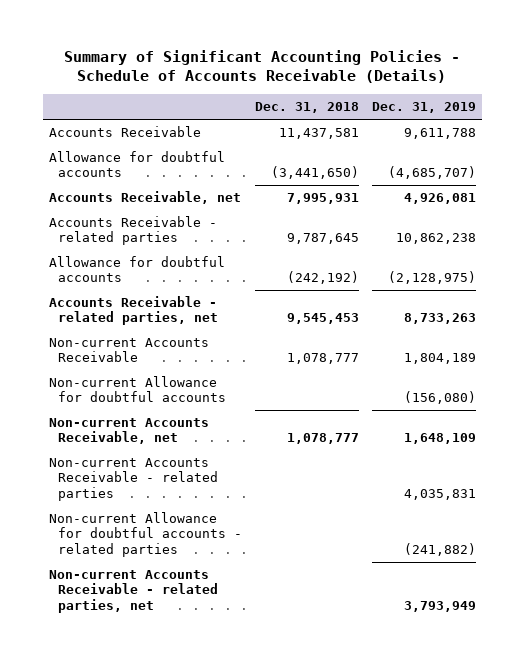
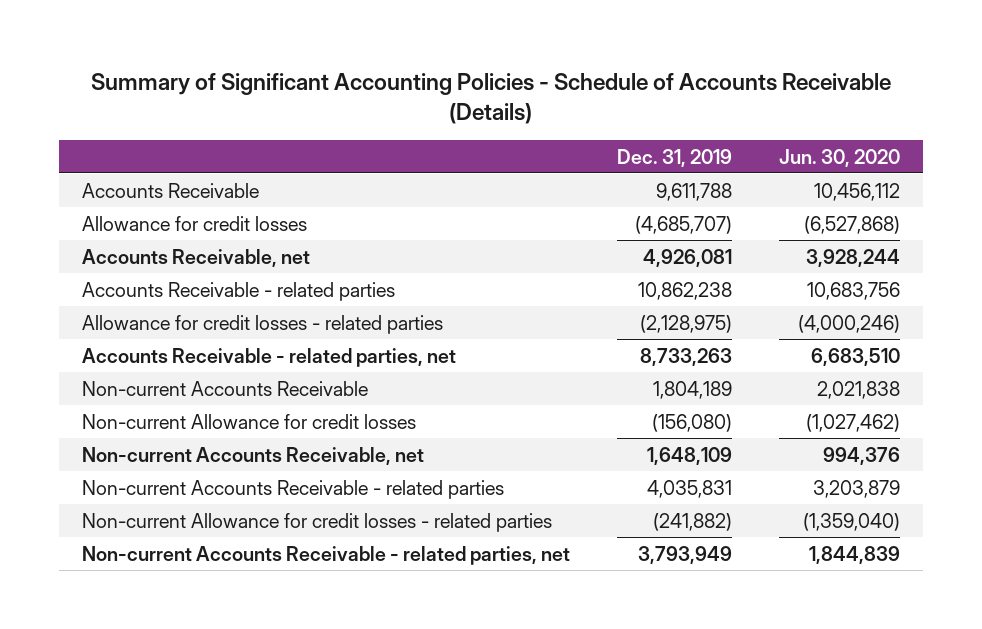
- | Dec. 31, 2018 | Dec. 31, 2019
+ | Dec. 31, 2019 | Jun. 30, 2020
- Allowance for doubtful accounts | (3,441,650) | (4,685,707)
+ Allowance for credit losses | (4,685,707) | (6,527,868)
- Allowance for doubtful accounts | (242,192) | (2,128,975)
+ Allowance for credit losses - related parties | (2,128,975) | (4,000,246)
- Non-current Allowance for doubtful accounts | | (156,080)
+ Non-current Allowance for credit losses | (156,080) | (1,027,462)
- Non-current Allowance for doubtful accounts - related parties | | (241,882)
+ Non-current Allowance for credit losses - related parties | (241,882) | (1,359,040)

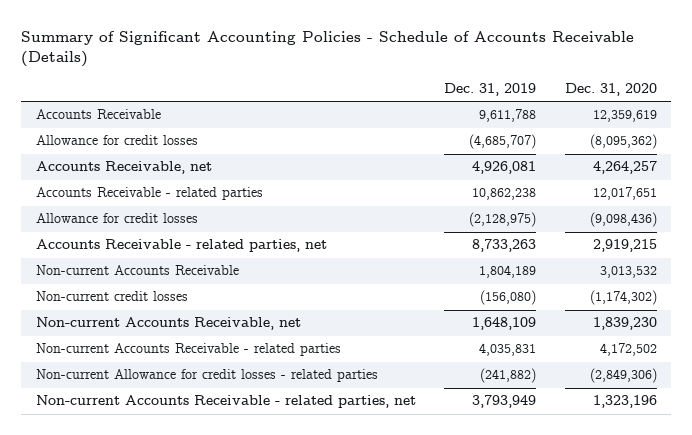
- | Dec. 31, 2019 | Jun. 30, 2020
+ | Dec. 31, 2019 | Dec. 31, 2020
- Allowance for credit losses - related parties | (2,128,975) | (4,000,246)
+ Allowance for credit losses | (2,128,975) | (9,098,436)
- Non-current Allowance for credit losses | (156,080) | (1,027,462)
+ Non-current credit losses | (156,080) | (1,174,302)

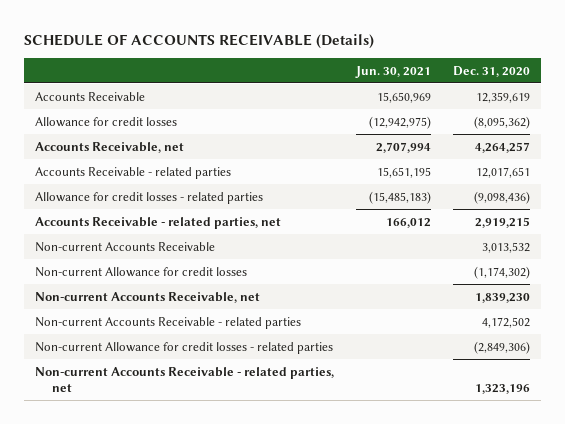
- Summary of Significant Accounting Policies - Schedule of Accounts Receivable (Details)
+ SCHEDULE OF ACCOUNTS RECEIVABLE (Details)
- | Dec. 31, 2019 | Dec. 31, 2020
+ | Jun. 30, 2021 | Dec. 31, 2020
- Allowance for credit losses | (2,128,975) | (9,098,436)
+ Allowance for credit losses - related parties | (15,485,183) | (9,098,436)
- Non-current credit losses | (156,080) | (1,174,302)
+ Non-current Allowance for credit losses | | (1,174,302)

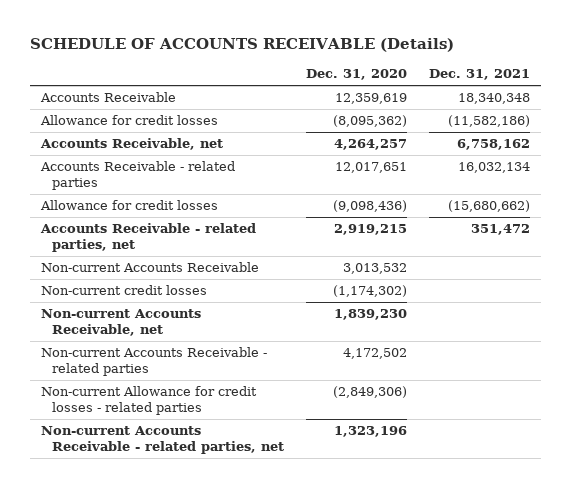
- | Jun. 30, 2021 | Dec. 31, 2020
+ | Dec. 31, 2020 | Dec. 31, 2021
- Allowance for credit losses - related parties | (15,485,183) | (9,098,436)
+ Allowance for credit losses | (9,098,436) | (15,680,662)
- Non-current Allowance for credit losses | | (1,174,302)
+ Non-current credit losses | (1,174,302) |

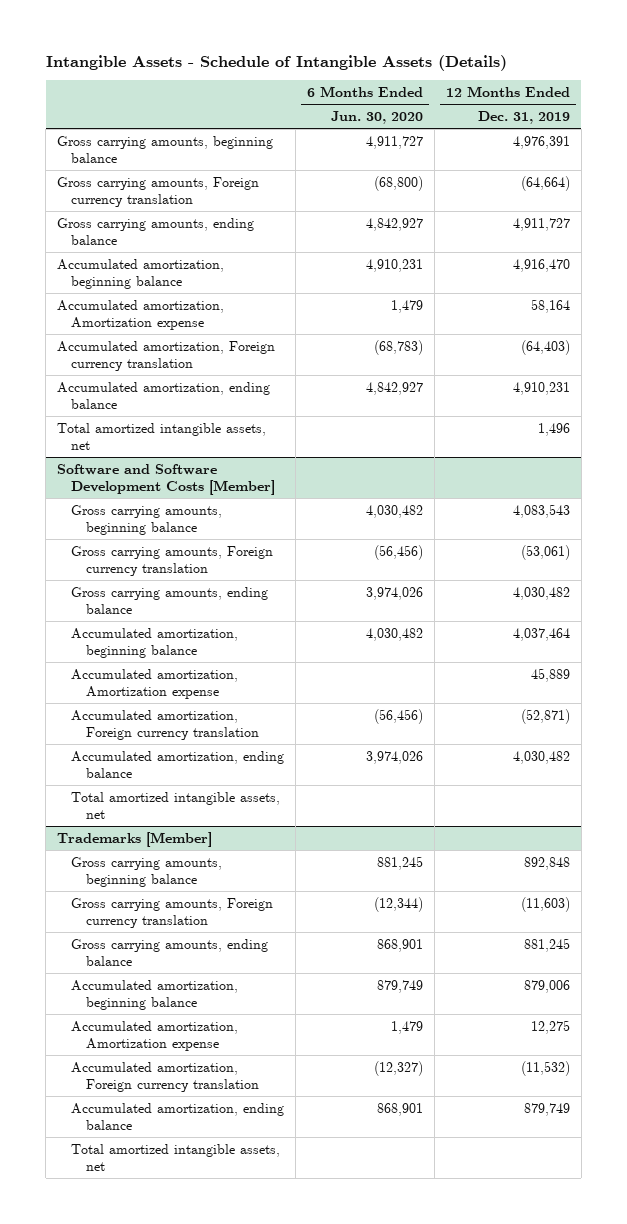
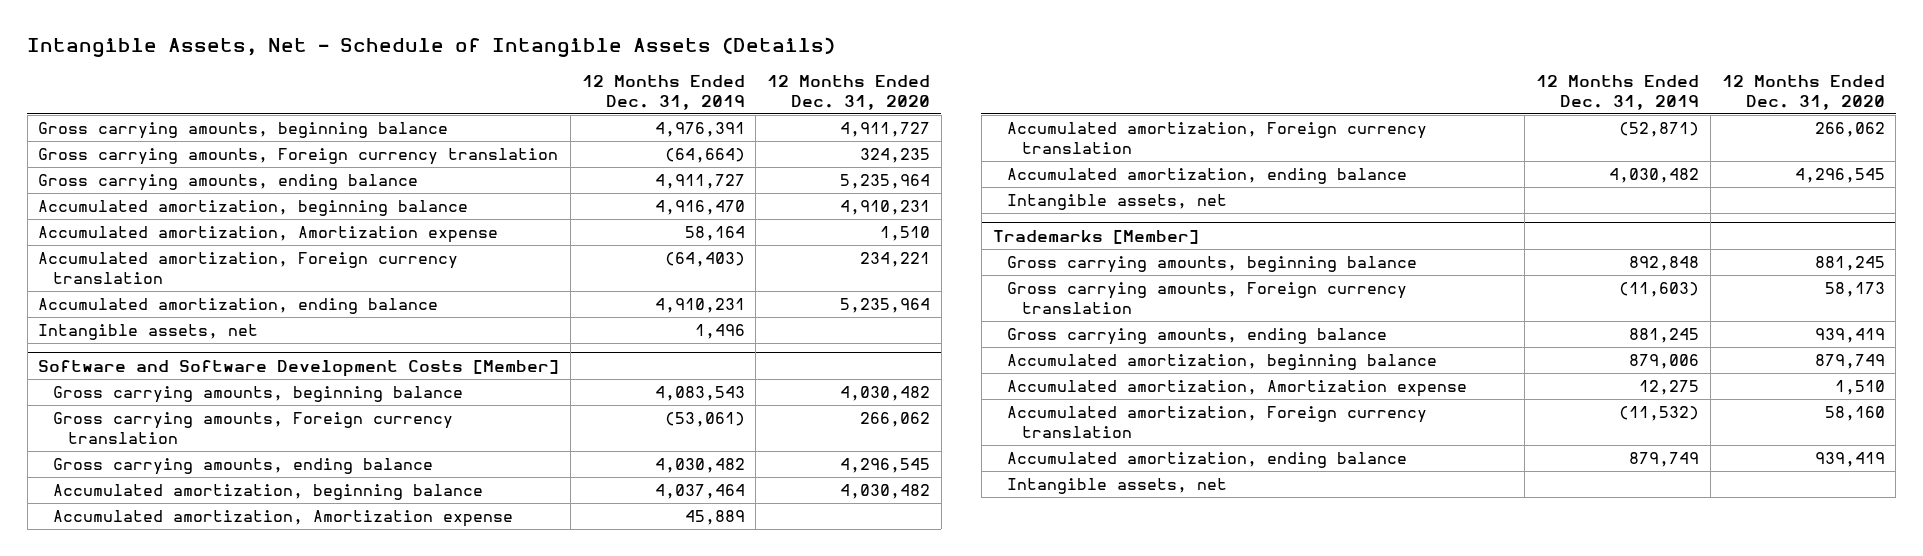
- Intangible Assets - Schedule of Intangible Assets (Details)
+ Intangible Assets, Net - Schedule of Intangible Assets (Details)
- | 6 Months Ended Jun. 30, 2020 | 12 Months Ended Dec. 31, 2019
+ | 12 Months Ended Dec. 31, 2019 | 12 Months Ended Dec. 31, 2020
- Total amortized intangible assets, net | | 1,496
+ Intangible assets, net | 1,496 |
@ Software and Software Development Costs [Member]
- Total amortized intangible assets, net
+ Intangible assets, net
@ Trademarks [Member]
- Total amortized intangible assets, net
+ Intangible assets, net

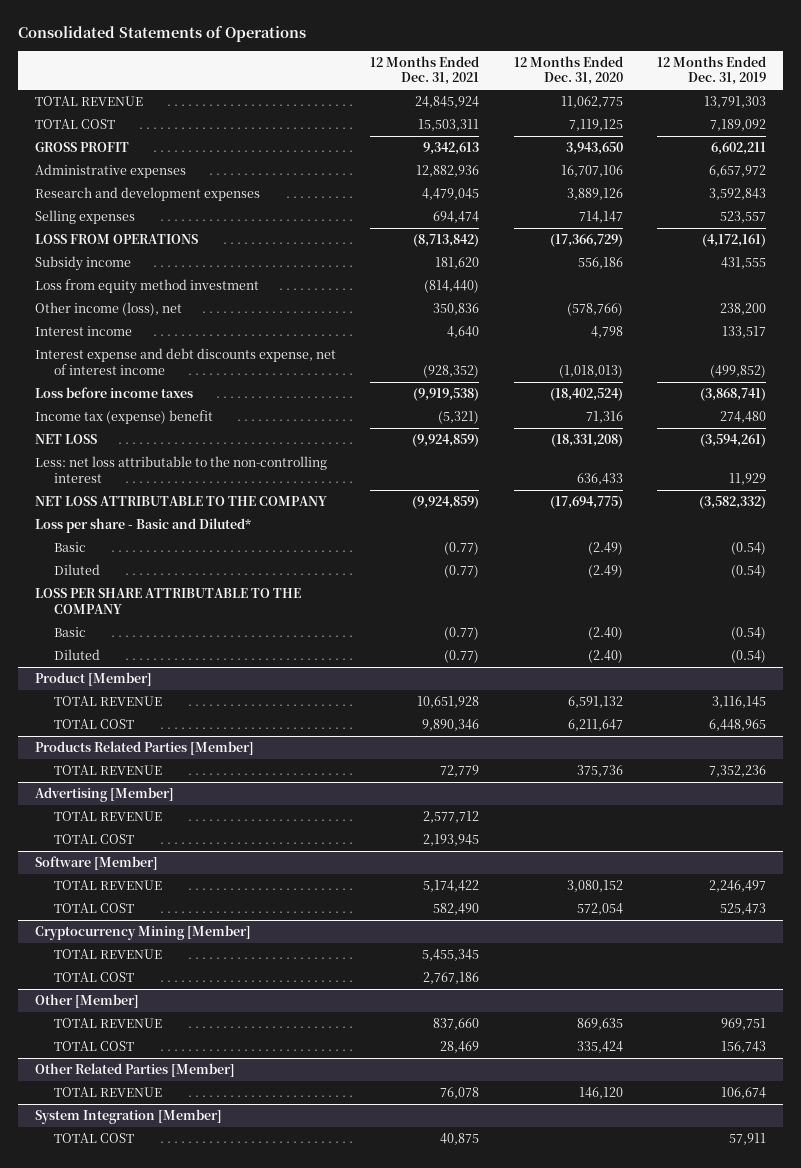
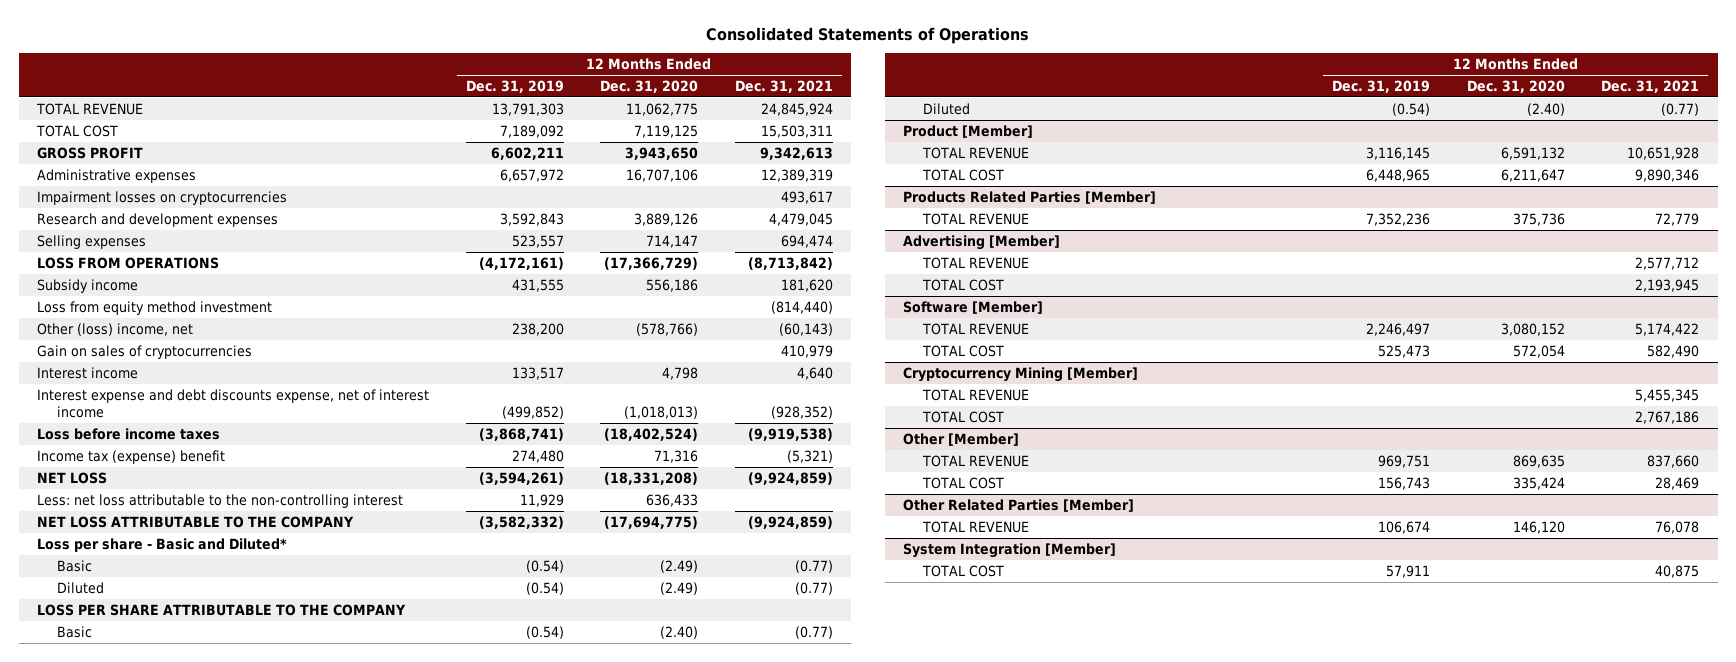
- | 12 Months Ended Dec. 31, 2021 | 12 Months Ended Dec. 31, 2020 | 12 Months Ended Dec. 31, 2019
+ | 12 Months Ended Dec. 31, 2019 | 12 Months Ended Dec. 31, 2020 | 12 Months Ended Dec. 31, 2021
- Administrative expenses | 12,882,936 | 16,707,106 | 6,657,972
+ Administrative expenses | 6,657,972 | 16,707,106 | 12,389,319
+ Impairment losses on cryptocurrencies | | | 493,617
- Other income (loss), net | 350,836 | (578,766) | 238,200
+ Other (loss) income, net | 238,200 | (578,766) | (60,143)
+ Gain on sales of cryptocurrencies | | | 410,979

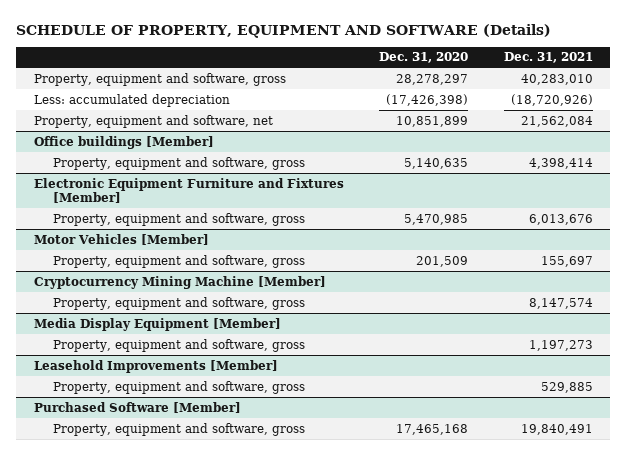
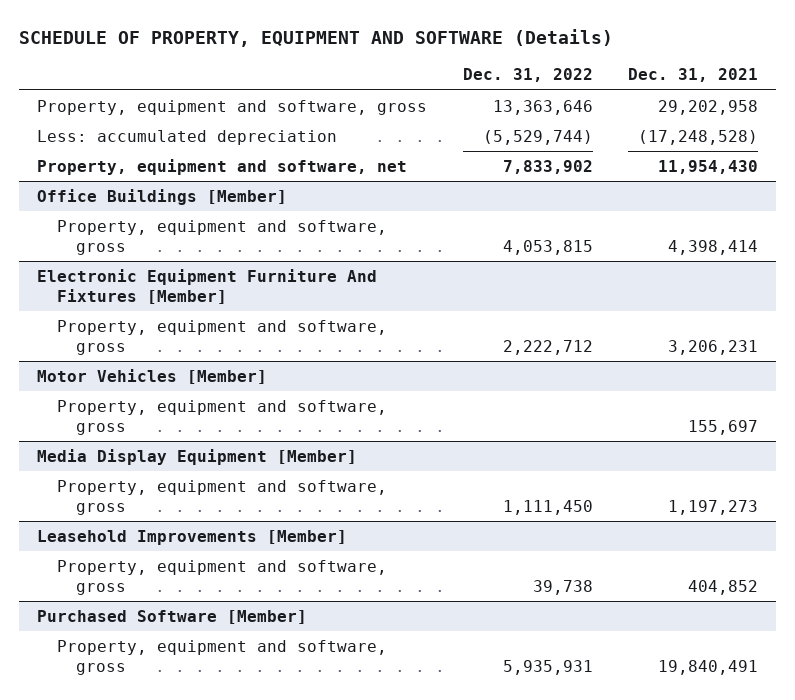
- | Dec. 31, 2020 | Dec. 31, 2021
+ | Dec. 31, 2022 | Dec. 31, 2021
- Property, equipment and software, gross | 28,278,297 | 40,283,010
- Less: accumulated depreciation | (17,426,398) | (18,720,926)
- Property, equipment and software, net | 10,851,899 | 21,562,084
- Office buildings [Member]
+ Property, equipment and software, gross | 13,363,646 | 29,202,958
+ Less: accumulated depreciation | (5,529,744) | (17,248,528)
+ Property, equipment and software, net | 7,833,902 | 11,954,430
+ Office Buildings [Member]
- Electronic Equipment Furniture and Fixtures [Member]
- Property, equipment and software, gross | 5,470,985 | 6,013,676
+ Electronic Equipment Furniture And Fixtures [Member]
+ Property, equipment and software, gross | 2,222,712 | 3,206,231
- Cryptocurrency Mining Machine [Member]
- Property, equipment and software, gross | | 8,147,574
@ Leasehold Improvements [Member]
- Property, equipment and software, gross | | 529,885
+ Property, equipment and software, gross | 39,738 | 404,852

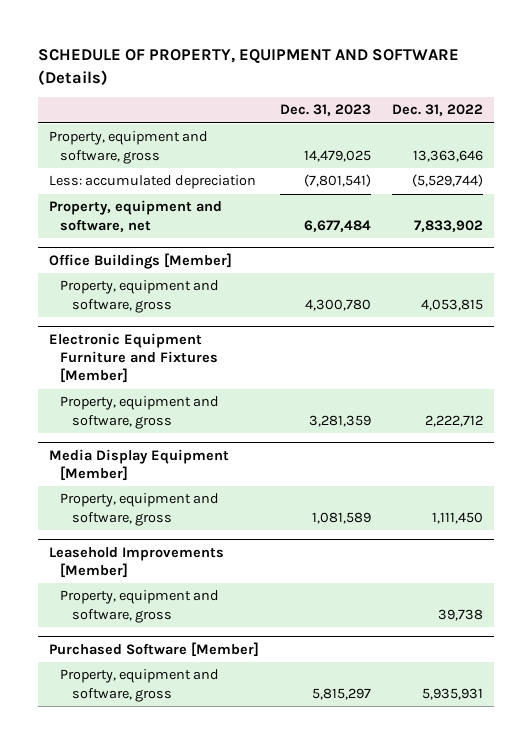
- | Dec. 31, 2022 | Dec. 31, 2021
+ | Dec. 31, 2023 | Dec. 31, 2022
- Electronic Equipment Furniture And Fixtures [Member]
+ Electronic Equipment Furniture and Fixtures [Member]
- Motor Vehicles [Member]
- Property, equipment and software, gross | | 155,697

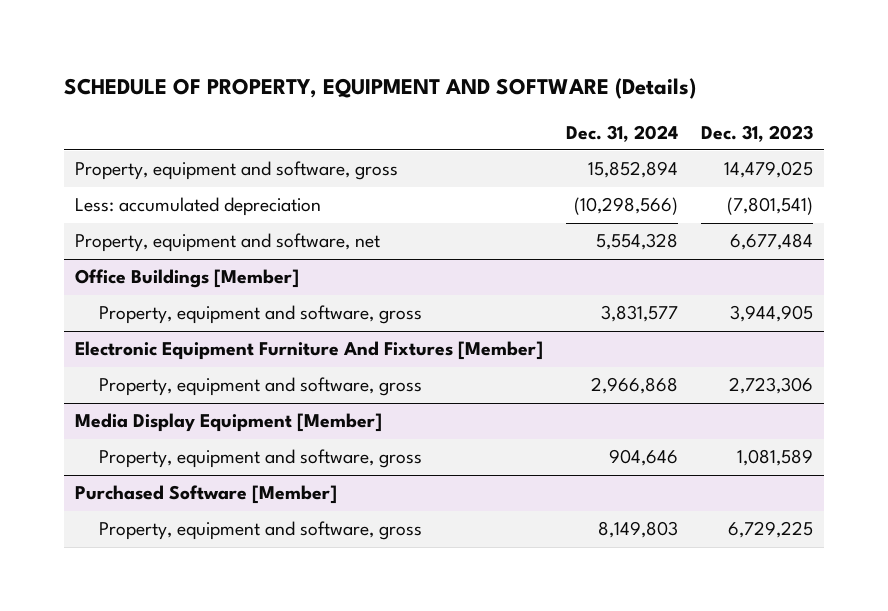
- | Dec. 31, 2023 | Dec. 31, 2022
+ | Dec. 31, 2024 | Dec. 31, 2023
@ Office Buildings [Member]
- Property, equipment and software, gross | 4,300,780 | 4,053,815
- Electronic Equipment Furniture and Fixtures [Member]
- Property, equipment and software, gross | 3,281,359 | 2,222,712
@ Office Buildings [Member]
+ Property, equipment and software, gross | 3,831,577 | 3,944,905
+ Electronic Equipment Furniture And Fixtures [Member]
+ Property, equipment and software, gross | 2,966,868 | 2,723,306
- Leasehold Improvements [Member]
- Property, equipment and software, gross | | 39,738
@ Purchased Software [Member]
- Property, equipment and software, gross | 5,815,297 | 5,935,931
+ Property, equipment and software, gross | 8,149,803 | 6,729,225

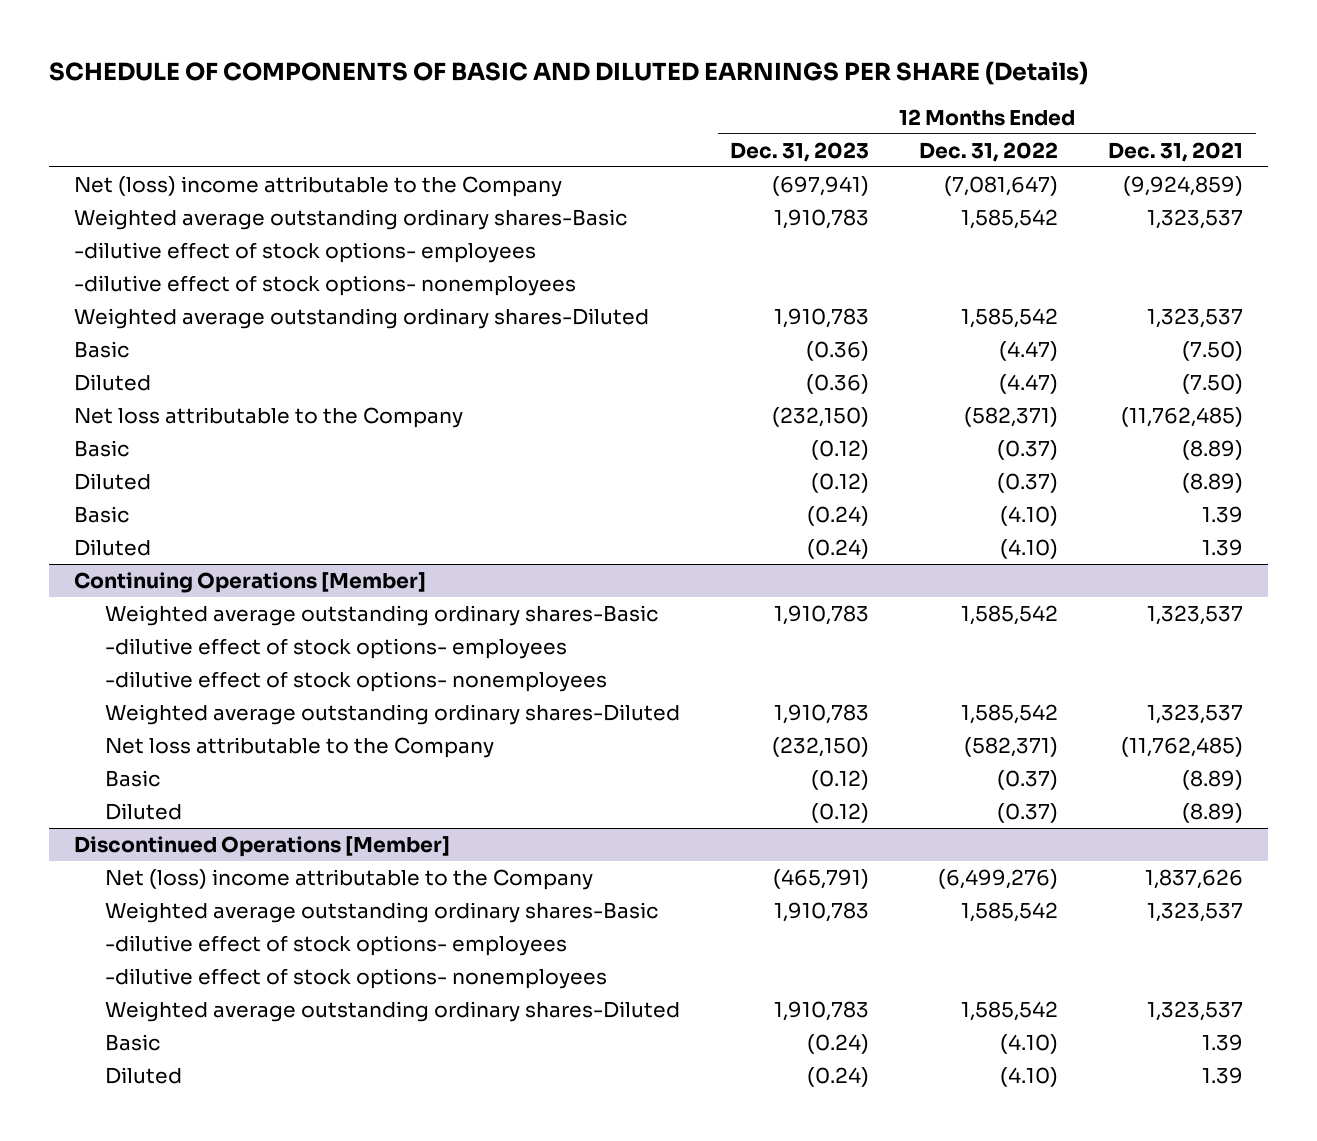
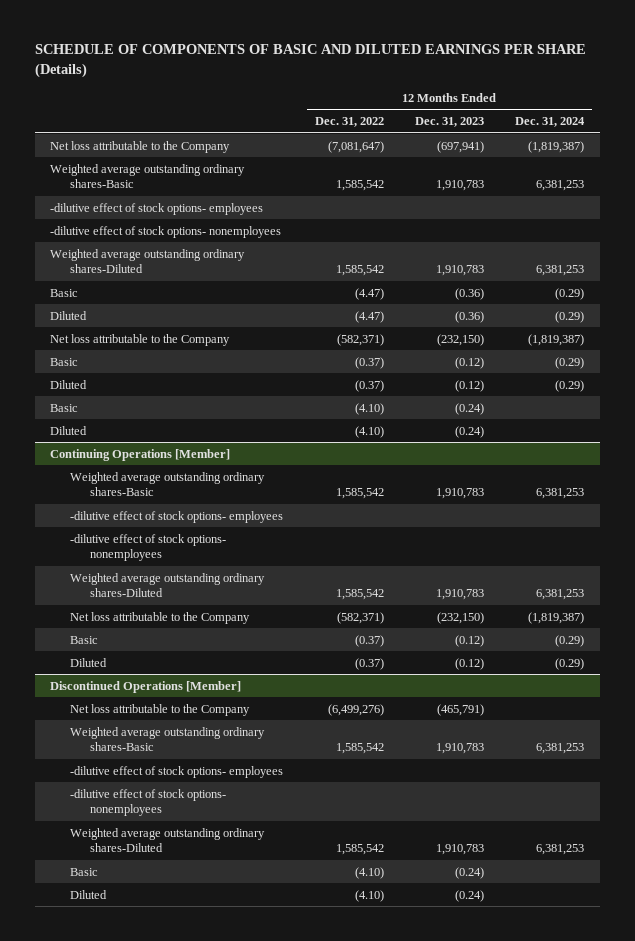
- | 12 Months Ended Dec. 31, 2023 | 12 Months Ended Dec. 31, 2022 | 12 Months Ended Dec. 31, 2021
+ | 12 Months Ended Dec. 31, 2022 | 12 Months Ended Dec. 31, 2023 | 12 Months Ended Dec. 31, 2024
- Net (loss) income attributable to the Company | (697,941) | (7,081,647) | (9,924,859)
+ Net loss attributable to the Company | (7,081,647) | (697,941) | (1,819,387)
@ Discontinued Operations [Member]
- Net (loss) income attributable to the Company | (465,791) | (6,499,276) | 1,837,626
+ Net loss attributable to the Company | (6,499,276) | (465,791) |

